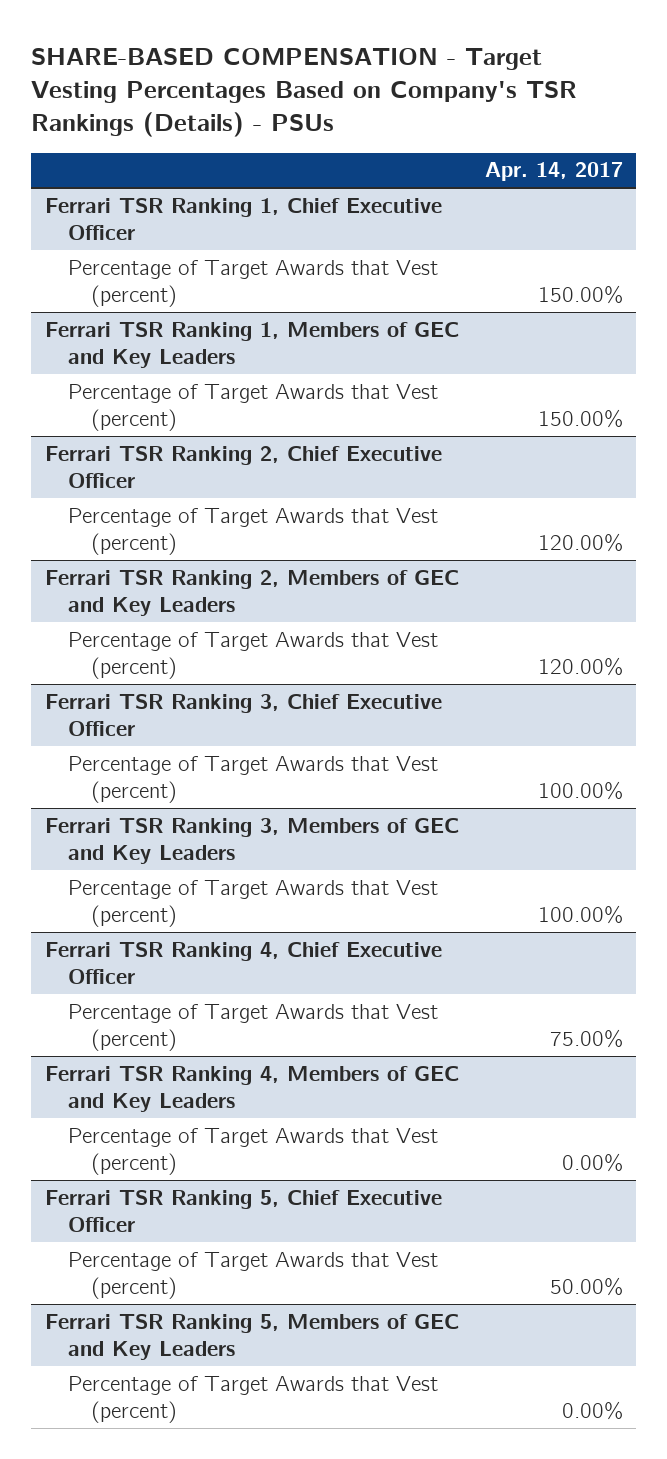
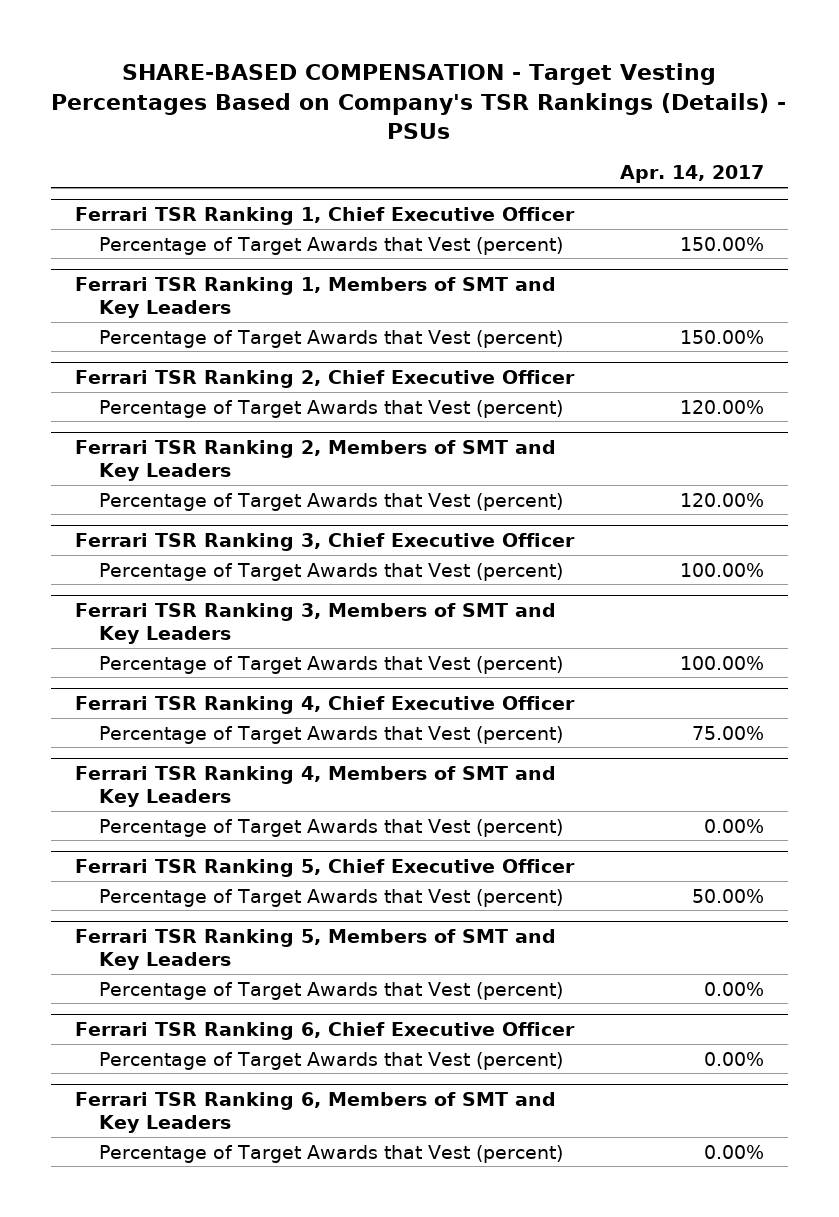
- Ferrari TSR Ranking 1, Members of GEC and Key Leaders
+ Ferrari TSR Ranking 1, Members of SMT and Key Leaders
- Ferrari TSR Ranking 2, Members of GEC and Key Leaders
+ Ferrari TSR Ranking 2, Members of SMT and Key Leaders
- Ferrari TSR Ranking 3, Members of GEC and Key Leaders
+ Ferrari TSR Ranking 3, Members of SMT and Key Leaders
- Ferrari TSR Ranking 4, Members of GEC and Key Leaders
+ Ferrari TSR Ranking 4, Members of SMT and Key Leaders
- Ferrari TSR Ranking 5, Members of GEC and Key Leaders
+ Ferrari TSR Ranking 5, Members of SMT and Key Leaders
+ Ferrari TSR Ranking 6, Chief Executive Officer
+ Percentage of Target Awards that Vest (percent) | 0.00%
+ Ferrari TSR Ranking 6, Members of SMT and Key Leaders
+ Percentage of Target Awards that Vest (percent) | 0.00%

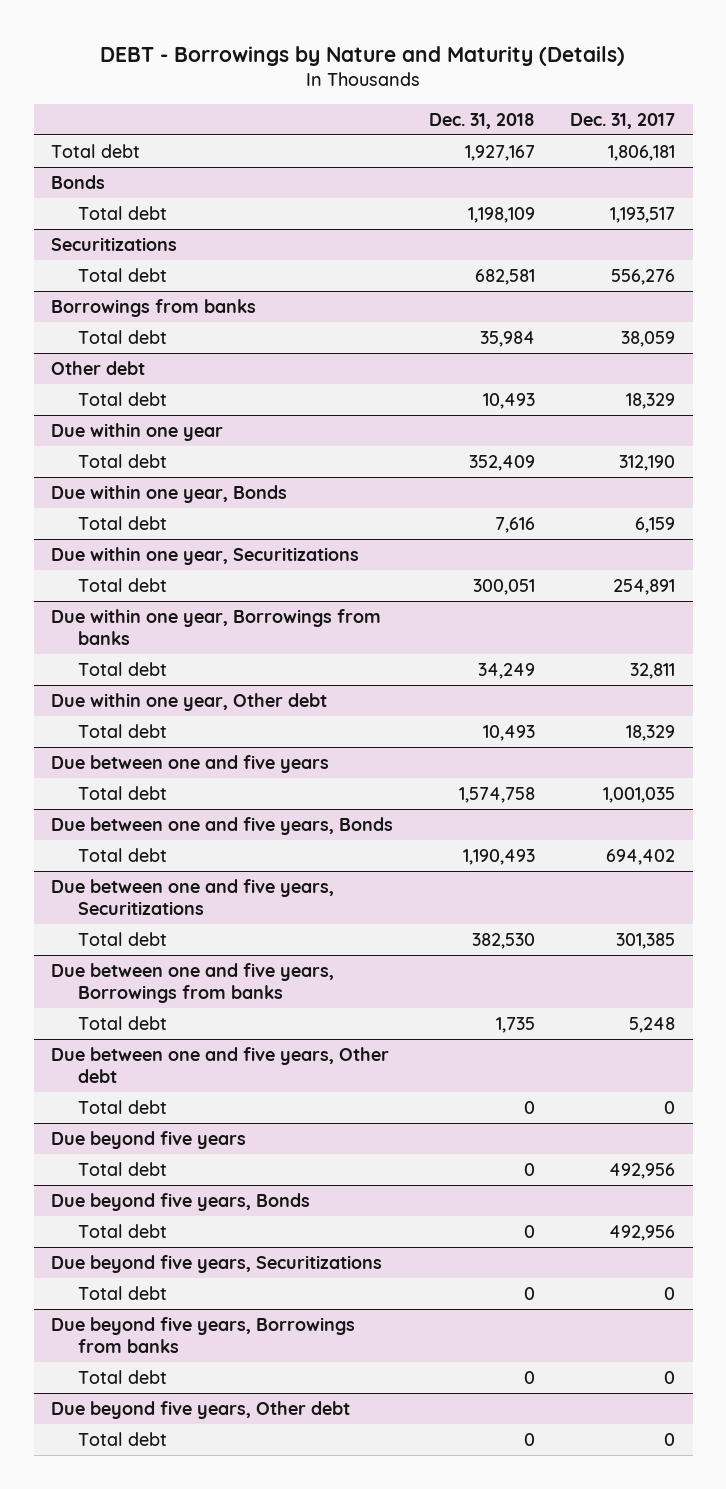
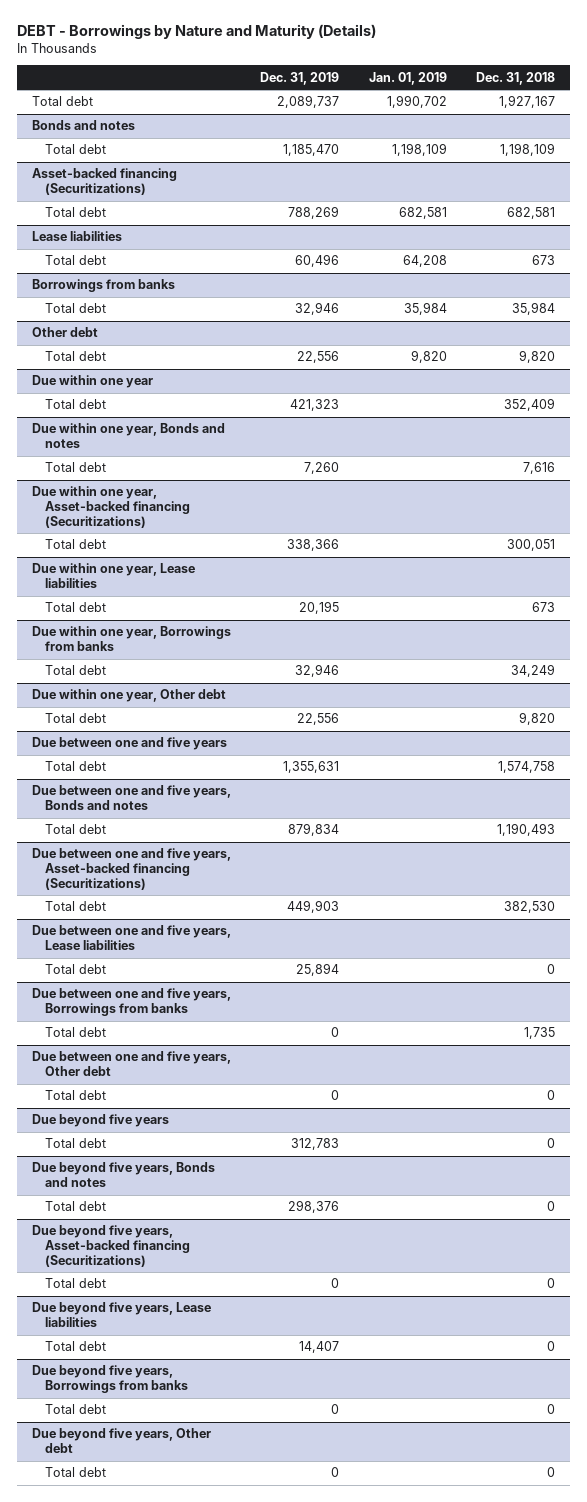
- | Dec. 31, 2018 | Dec. 31, 2017
+ | Dec. 31, 2019 | Jan. 01, 2019 | Dec. 31, 2018
- Bonds
+ Bonds and notes
- Securitizations
+ Asset-backed financing (Securitizations)
+ Lease liabilities
+ Total debt | 60,496 | 64,208 | 673
@ Other debt
- Total debt | 10,493 | 18,329
+ Total debt | 22,556 | 9,820 | 9,820
- Due within one year, Bonds
+ Due within one year, Bonds and notes
- Due within one year, Securitizations
+ Due within one year, Asset-backed financing (Securitizations)
+ Due within one year, Lease liabilities
+ Total debt | 20,195 | | 673
@ Due within one year, Other debt
- Total debt | 10,493 | 18,329
+ Total debt | 22,556 | | 9,820
- Due between one and five years, Bonds
+ Due between one and five years, Bonds and notes
- Due between one and five years, Securitizations
+ Due between one and five years, Asset-backed financing (Securitizations)
+ Due between one and five years, Lease liabilities
+ Total debt | 25,894 | | 0
- Due beyond five years, Bonds
+ Due beyond five years, Bonds and notes
- Due beyond five years, Securitizations
+ Due beyond five years, Asset-backed financing (Securitizations)
+ Due beyond five years, Lease liabilities
+ Total debt | 14,407 | | 0

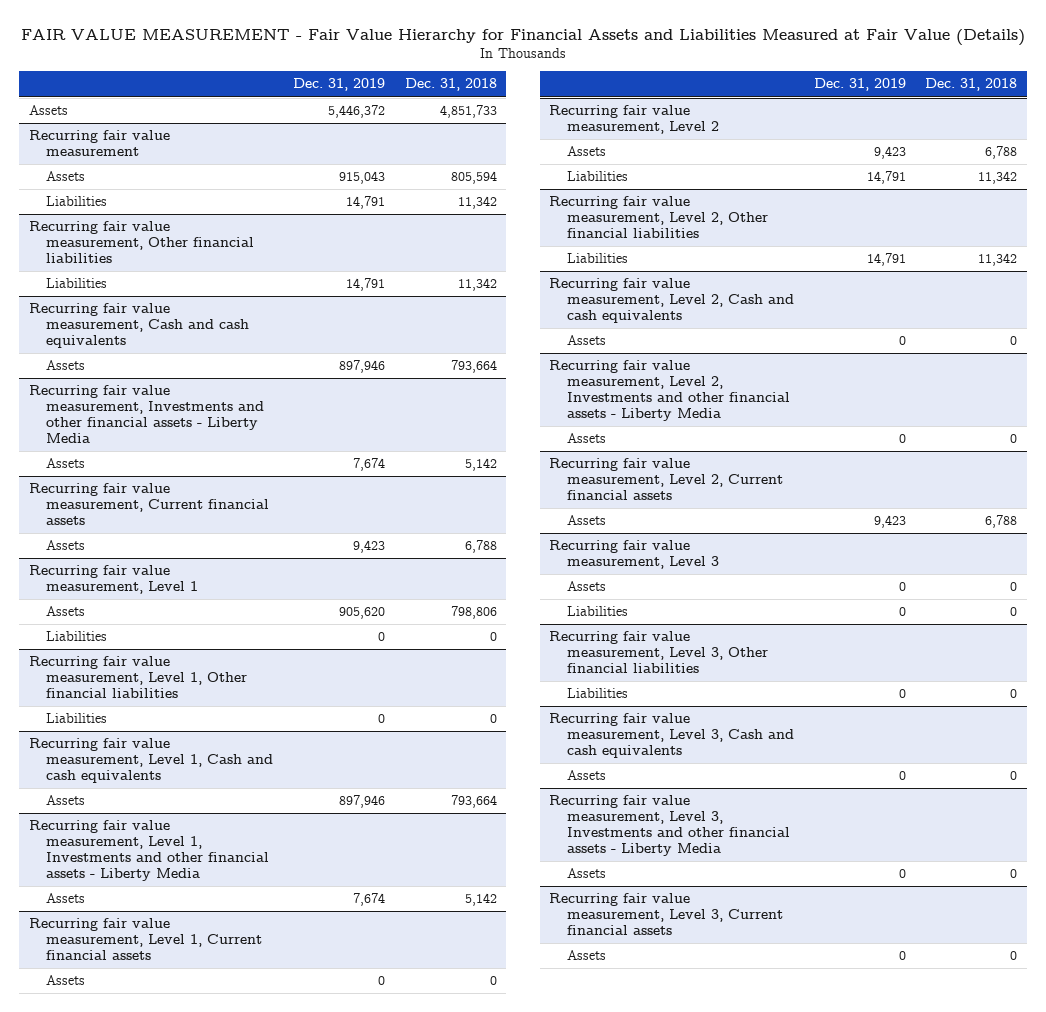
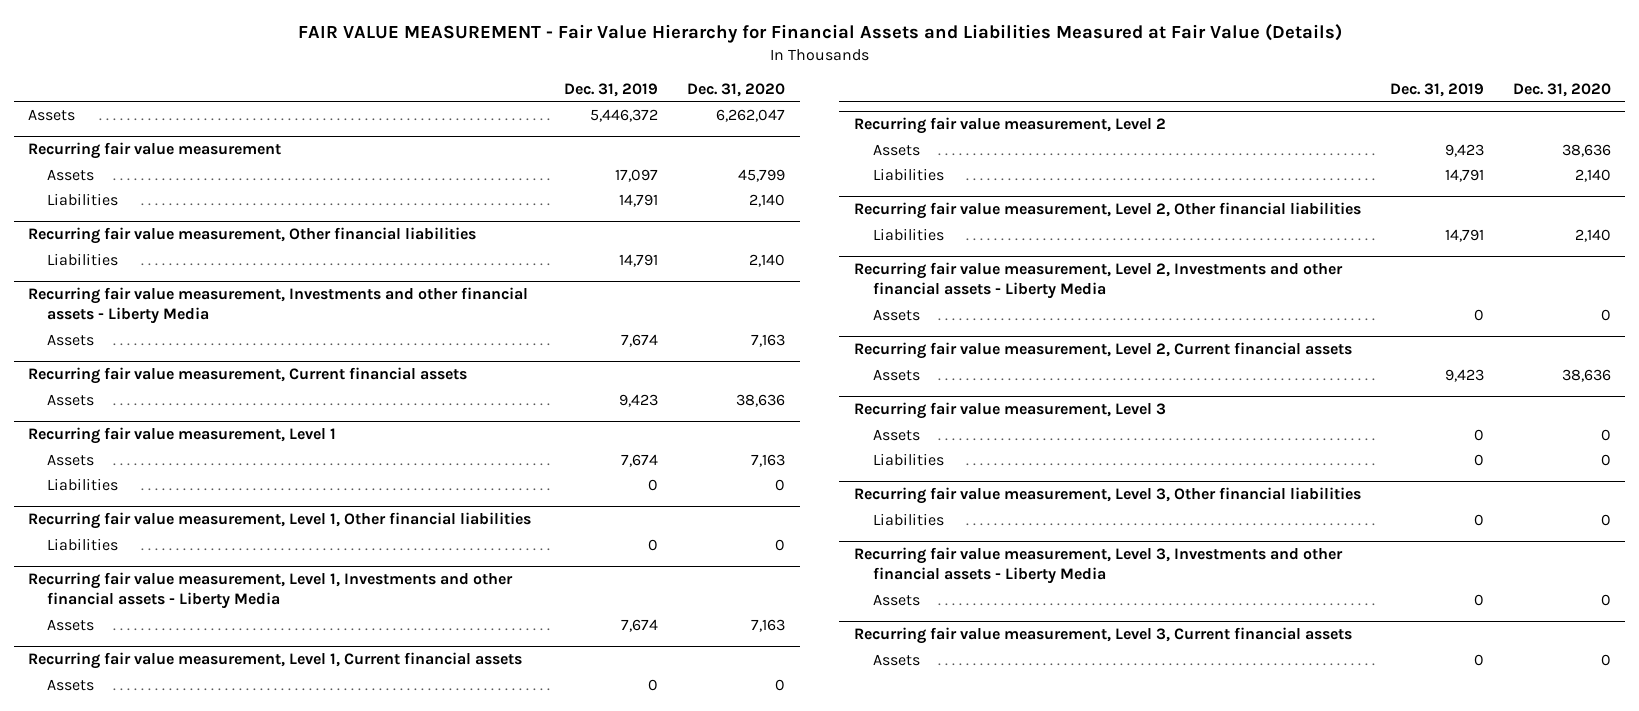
- | Dec. 31, 2019 | Dec. 31, 2018
+ | Dec. 31, 2019 | Dec. 31, 2020
@ Recurring fair value measurement
- Assets | 915,043 | 805,594
+ Assets | 17,097 | 45,799
- Recurring fair value measurement, Cash and cash equivalents
- Assets | 897,946 | 793,664
@ Recurring fair value measurement, Level 1
- Assets | 905,620 | 798,806
+ Assets | 7,674 | 7,163
- Recurring fair value measurement, Level 1, Cash and cash equivalents
- Assets | 897,946 | 793,664
- Recurring fair value measurement, Level 2, Cash and cash equivalents
- Assets | 0 | 0
- Recurring fair value measurement, Level 3, Cash and cash equivalents
- Assets | 0 | 0

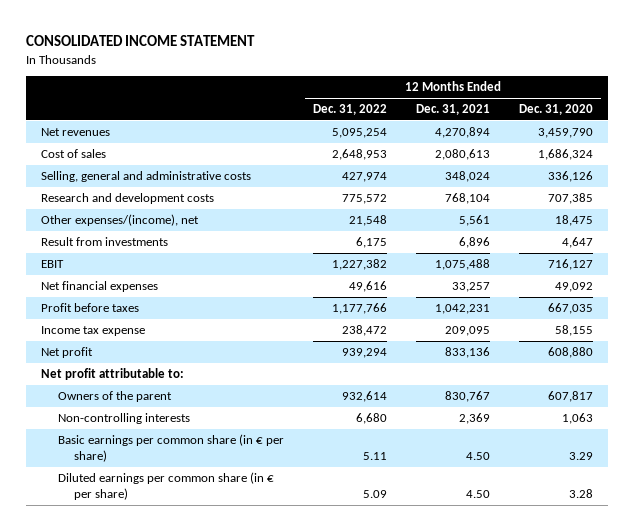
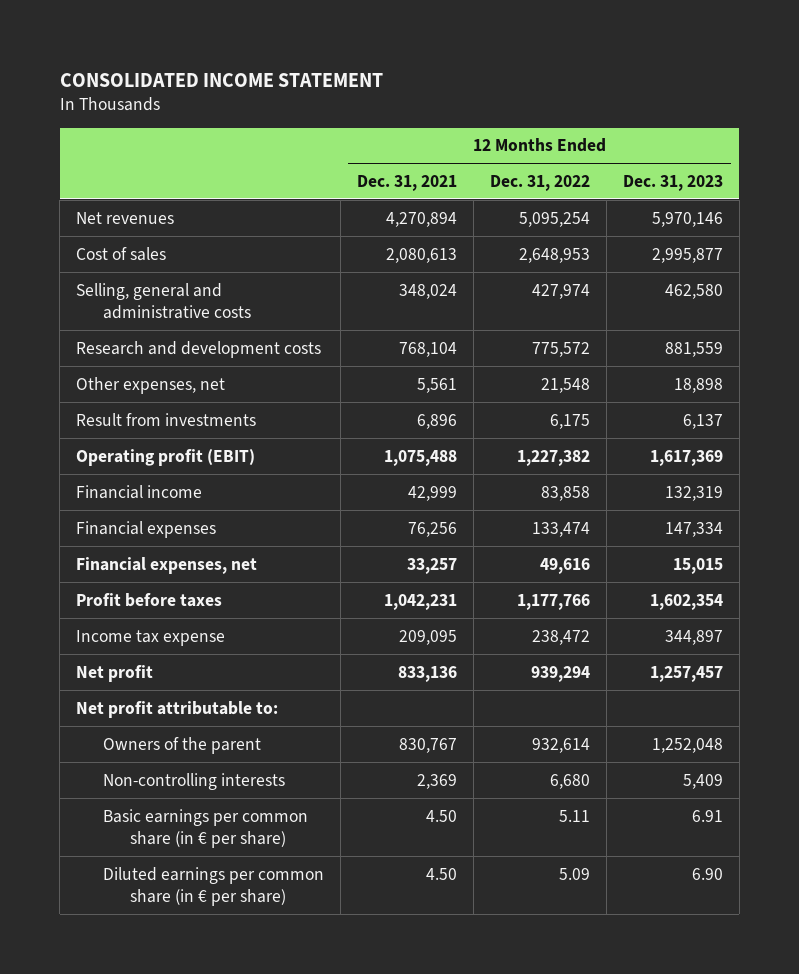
- | 12 Months Ended Dec. 31, 2022 | 12 Months Ended Dec. 31, 2021 | 12 Months Ended Dec. 31, 2020
+ | 12 Months Ended Dec. 31, 2021 | 12 Months Ended Dec. 31, 2022 | 12 Months Ended Dec. 31, 2023
- Other expenses/(income), net | 21,548 | 5,561 | 18,475
+ Other expenses, net | 5,561 | 21,548 | 18,898
- EBIT | 1,227,382 | 1,075,488 | 716,127
- Net financial expenses | 49,616 | 33,257 | 49,092
+ Operating profit (EBIT) | 1,075,488 | 1,227,382 | 1,617,369
+ Financial income | 42,999 | 83,858 | 132,319
+ Financial expenses | 76,256 | 133,474 | 147,334
+ Financial expenses, net | 33,257 | 49,616 | 15,015

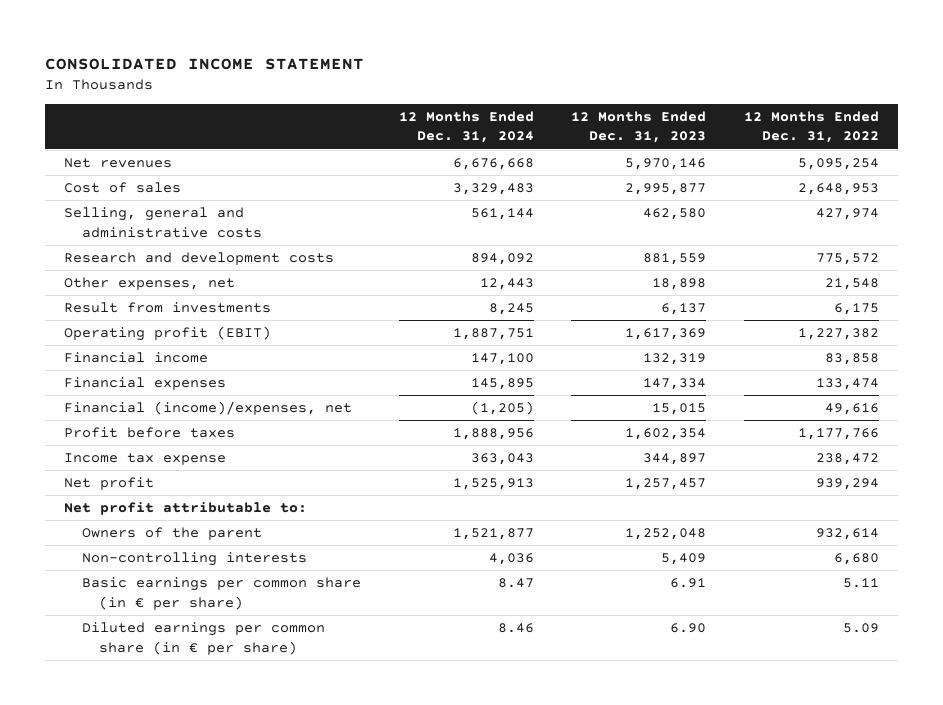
- | 12 Months Ended Dec. 31, 2021 | 12 Months Ended Dec. 31, 2022 | 12 Months Ended Dec. 31, 2023
+ | 12 Months Ended Dec. 31, 2024 | 12 Months Ended Dec. 31, 2023 | 12 Months Ended Dec. 31, 2022
- Financial expenses, net | 33,257 | 49,616 | 15,015
+ Financial (income)/expenses, net | (1,205) | 15,015 | 49,616

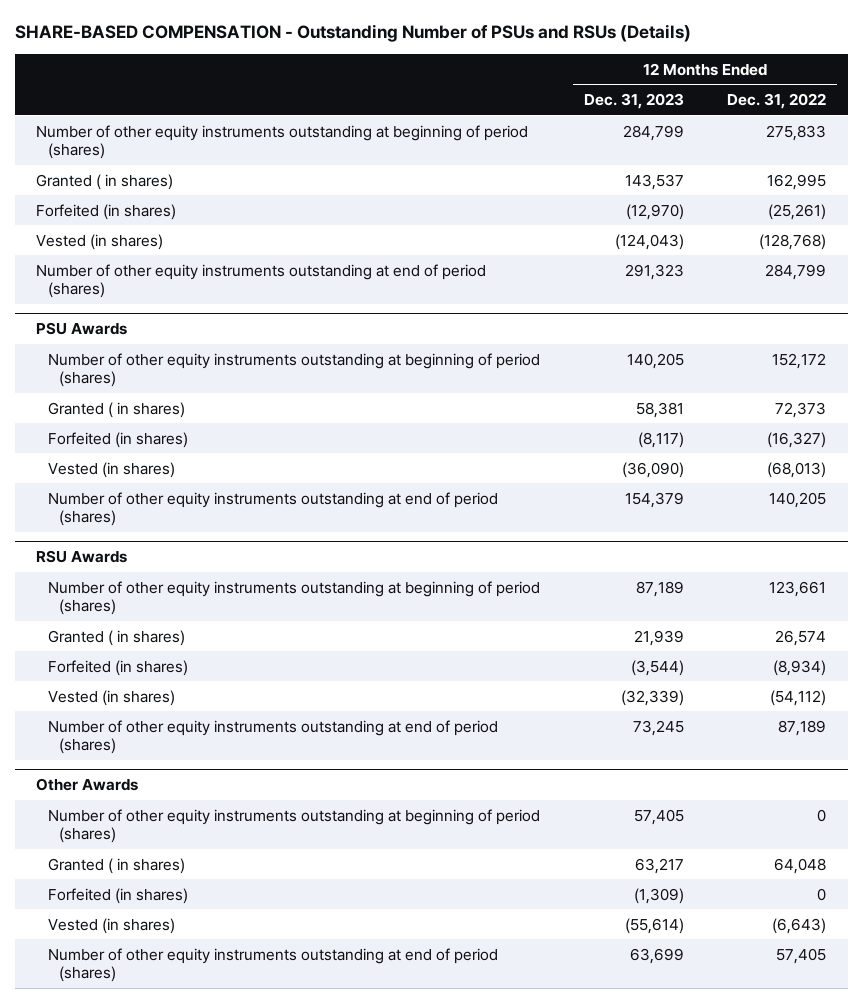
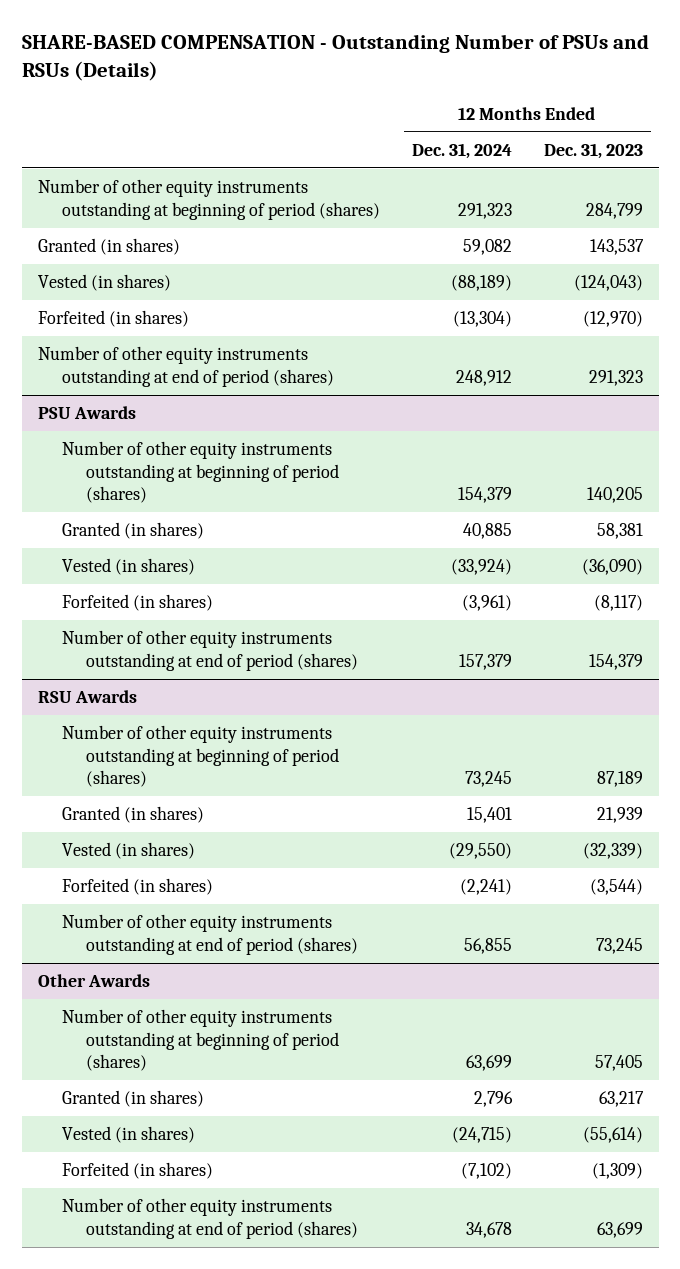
- | 12 Months Ended Dec. 31, 2023 | 12 Months Ended Dec. 31, 2022
+ | 12 Months Ended Dec. 31, 2024 | 12 Months Ended Dec. 31, 2023
- Granted ( in shares) | 143,537 | 162,995
+ Granted (in shares) | 59,082 | 143,537
moved down: Forfeited (in shares) | (13,304) | (12,970)
@ PSU Awards
- Granted ( in shares) | 58,381 | 72,373
+ Granted (in shares) | 40,885 | 58,381
moved down: Forfeited (in shares) | (3,961) | (8,117)
@ RSU Awards
- Granted ( in shares) | 21,939 | 26,574
+ Granted (in shares) | 15,401 | 21,939
moved down: Forfeited (in shares) | (2,241) | (3,544)
@ Other Awards
- Granted ( in shares) | 63,217 | 64,048
+ Granted (in shares) | 2,796 | 63,217
moved down: Forfeited (in shares) | (7,102) | (1,309)

